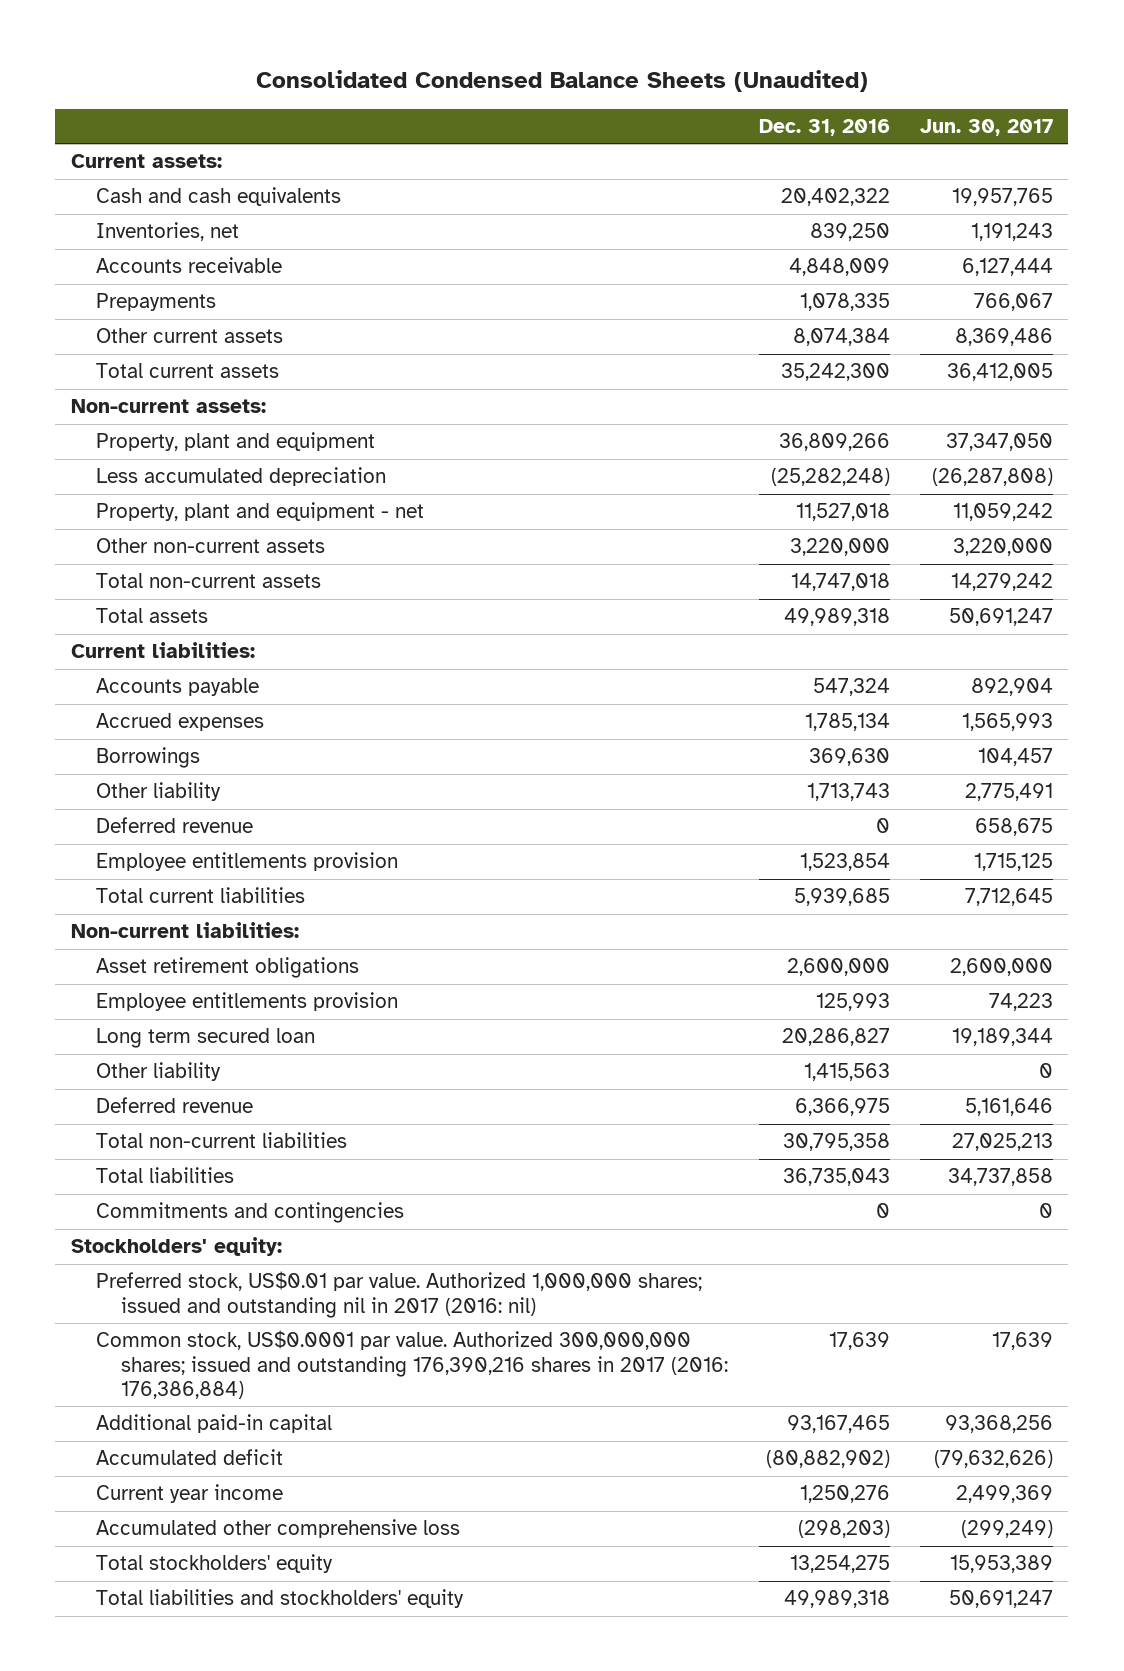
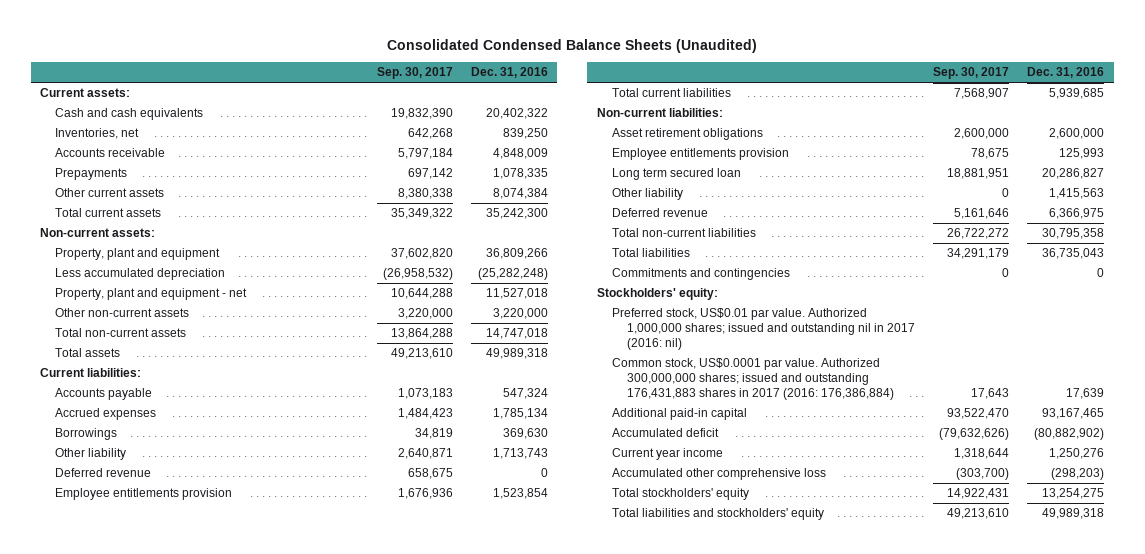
- | Dec. 31, 2016 | Jun. 30, 2017
+ | Sep. 30, 2017 | Dec. 31, 2016
- Common stock, US$0.0001 par value. Authorized 300,000,000 shares; issued and outstanding 176,390,216 shares in 2017 (2016: 176,386,884) | 17,639 | 17,639
+ Common stock, US$0.0001 par value. Authorized 300,000,000 shares; issued and outstanding 176,431,883 shares in 2017 (2016: 176,386,884) | 17,643 | 17,639

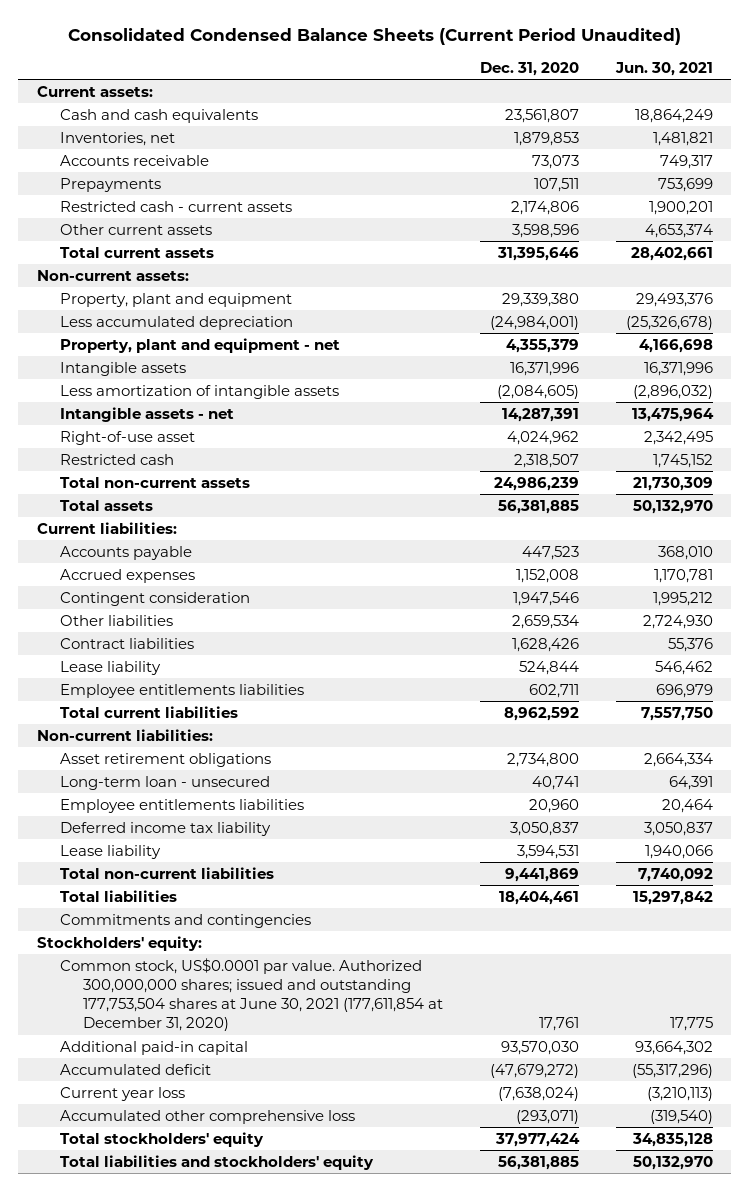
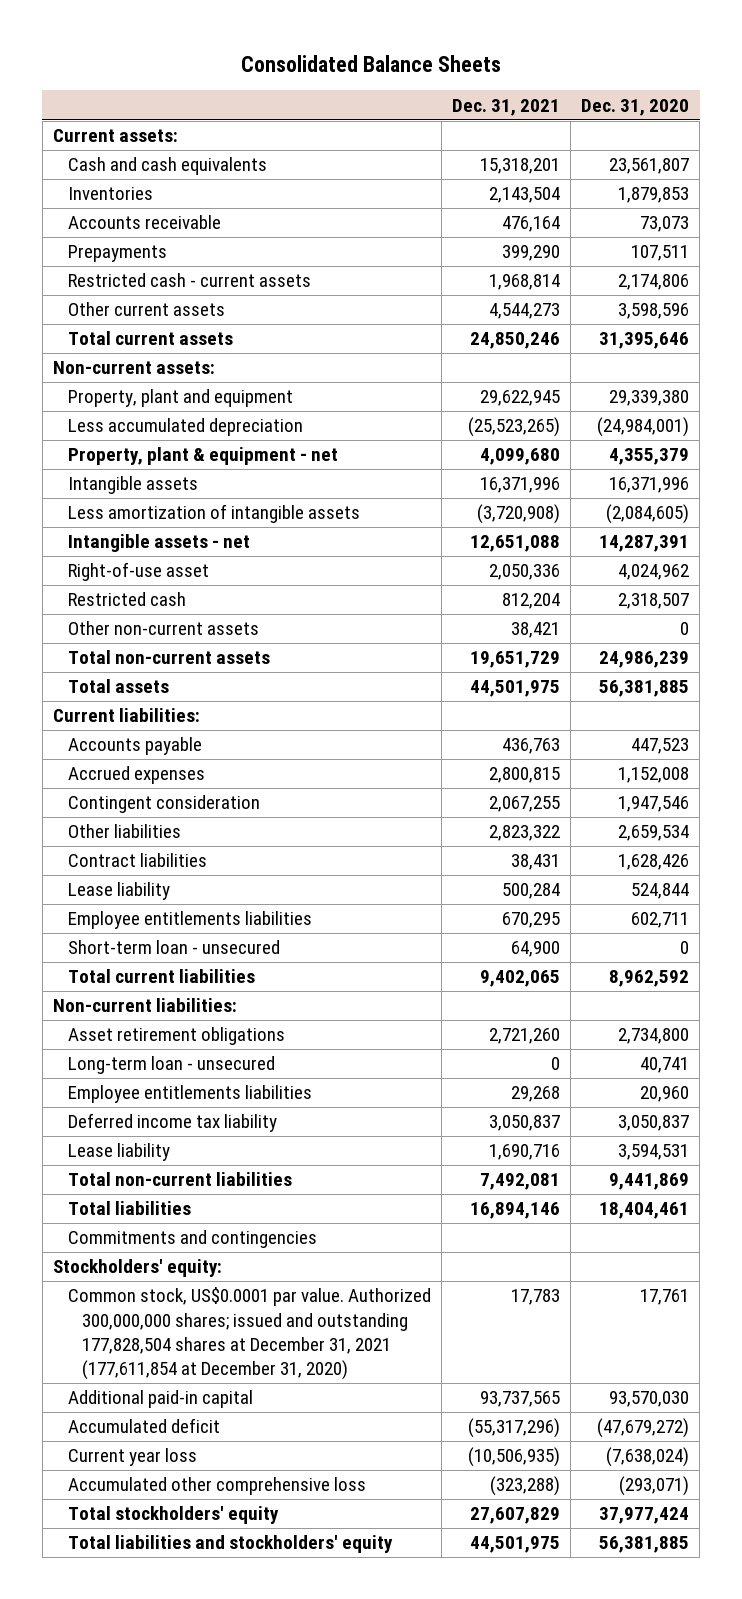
- Consolidated Condensed Balance Sheets (Current Period Unaudited)
+ Consolidated Balance Sheets
- | Dec. 31, 2020 | Jun. 30, 2021
+ | Dec. 31, 2021 | Dec. 31, 2020
- Inventories, net | 1,879,853 | 1,481,821
+ Inventories | 2,143,504 | 1,879,853
- Property, plant and equipment - net | 4,355,379 | 4,166,698
+ Property, plant & equipment - net | 4,099,680 | 4,355,379
+ Other non-current assets | 38,421 | 0
+ Short-term loan - unsecured | 64,900 | 0
- Common stock, US$0.0001 par value. Authorized 300,000,000 shares; issued and outstanding 177,753,504 shares at June 30, 2021 (177,611,854 at December 31, 2020) | 17,761 | 17,775
+ Common stock, US$0.0001 par value. Authorized 300,000,000 shares; issued and outstanding 177,828,504 shares at December 31, 2021 (177,611,854 at December 31, 2020) | 17,783 | 17,761

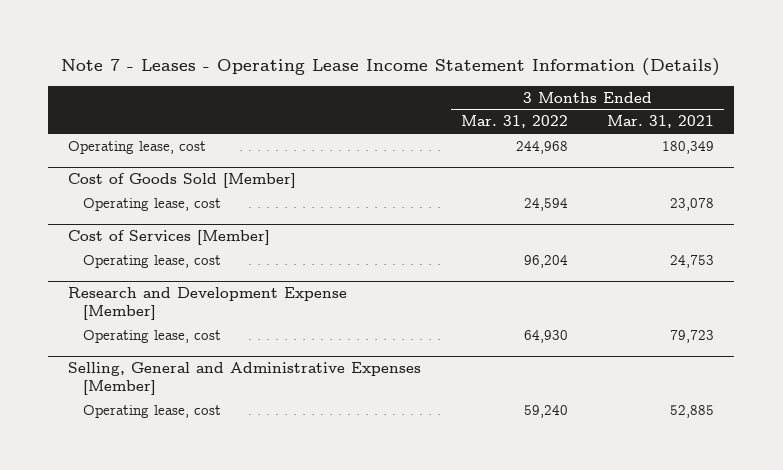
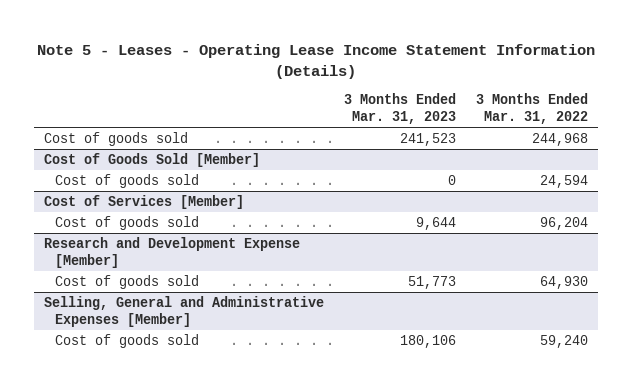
- Note 7 - Leases - Operating Lease Income Statement Information (Details)
+ Note 5 - Leases - Operating Lease Income Statement Information (Details)
- | 3 Months Ended Mar. 31, 2022 | 3 Months Ended Mar. 31, 2021
+ | 3 Months Ended Mar. 31, 2023 | 3 Months Ended Mar. 31, 2022
- Operating lease, cost | 244,968 | 180,349
+ Cost of goods sold | 241,523 | 244,968
@ Cost of Goods Sold [Member]
- Operating lease, cost | 24,594 | 23,078
+ Cost of goods sold | 0 | 24,594
@ Cost of Services [Member]
- Operating lease, cost | 96,204 | 24,753
+ Cost of goods sold | 9,644 | 96,204
@ Research and Development Expense [Member]
- Operating lease, cost | 64,930 | 79,723
+ Cost of goods sold | 51,773 | 64,930
@ Selling, General and Administrative Expenses [Member]
- Operating lease, cost | 59,240 | 52,885
+ Cost of goods sold | 180,106 | 59,240

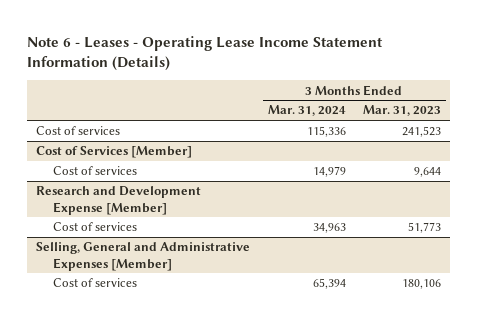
- Note 5 - Leases - Operating Lease Income Statement Information (Details)
+ Note 6 - Leases - Operating Lease Income Statement Information (Details)
- | 3 Months Ended Mar. 31, 2023 | 3 Months Ended Mar. 31, 2022
+ | 3 Months Ended Mar. 31, 2024 | 3 Months Ended Mar. 31, 2023
- Cost of goods sold | 241,523 | 244,968
- Cost of Goods Sold [Member]
- Cost of goods sold | 0 | 24,594
+ Cost of services | 115,336 | 241,523
@ Cost of Services [Member]
- Cost of goods sold | 9,644 | 96,204
+ Cost of services | 14,979 | 9,644
@ Research and Development Expense [Member]
- Cost of goods sold | 51,773 | 64,930
+ Cost of services | 34,963 | 51,773
@ Selling, General and Administrative Expenses [Member]
- Cost of goods sold | 180,106 | 59,240
+ Cost of services | 65,394 | 180,106

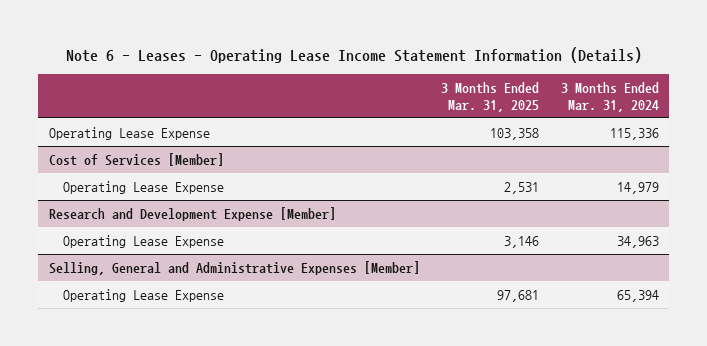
- | 3 Months Ended Mar. 31, 2024 | 3 Months Ended Mar. 31, 2023
+ | 3 Months Ended Mar. 31, 2025 | 3 Months Ended Mar. 31, 2024
- Cost of services | 115,336 | 241,523
+ Operating Lease Expense | 103,358 | 115,336
@ Cost of Services [Member]
- Cost of services | 14,979 | 9,644
+ Operating Lease Expense | 2,531 | 14,979
@ Research and Development Expense [Member]
- Cost of services | 34,963 | 51,773
+ Operating Lease Expense | 3,146 | 34,963
@ Selling, General and Administrative Expenses [Member]
- Cost of services | 65,394 | 180,106
+ Operating Lease Expense | 97,681 | 65,394

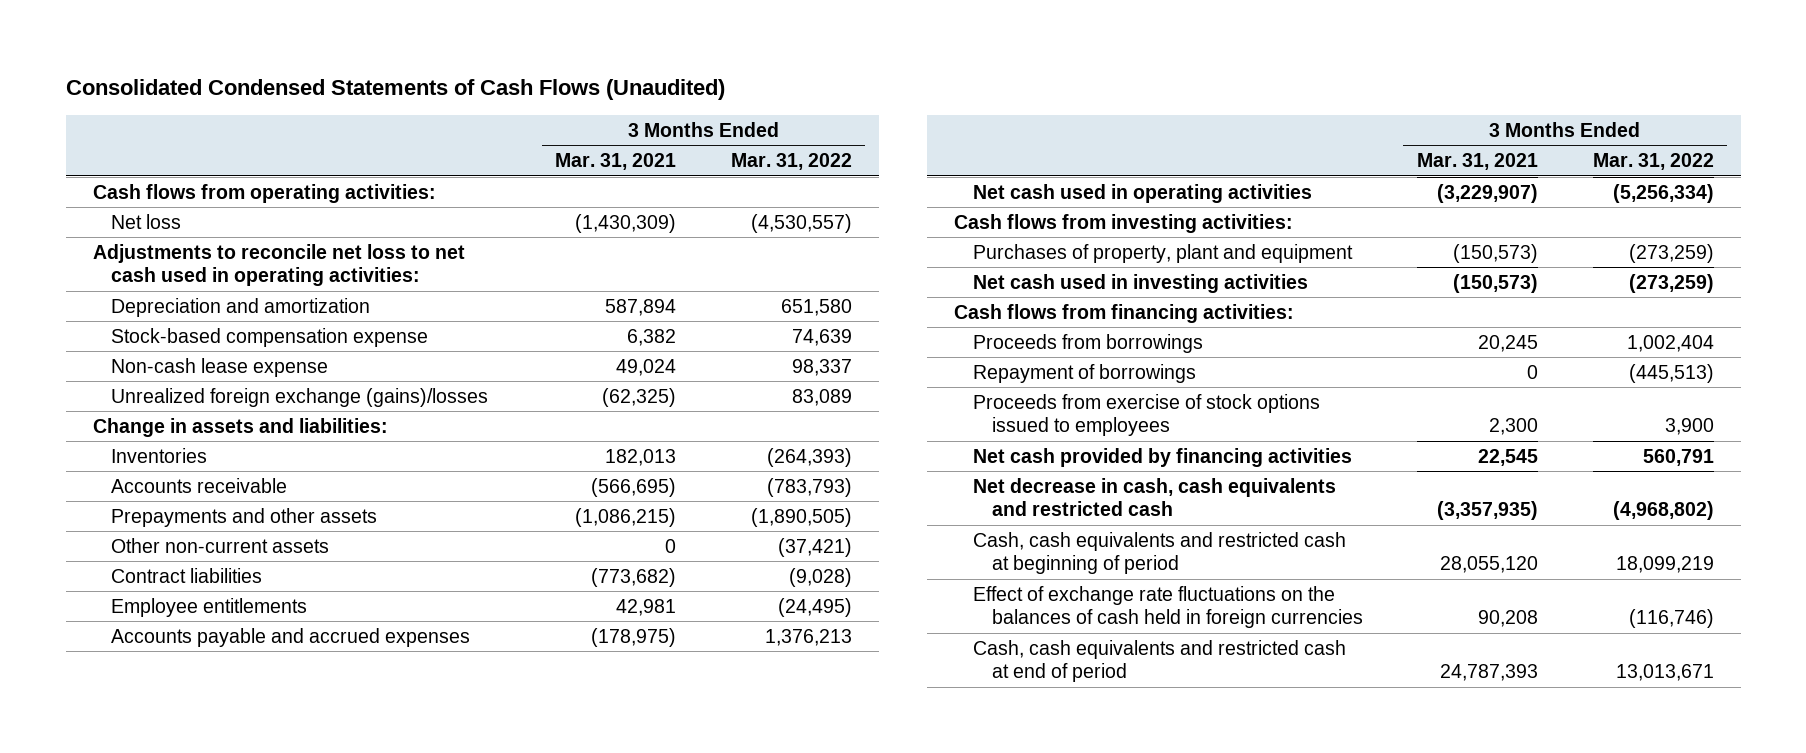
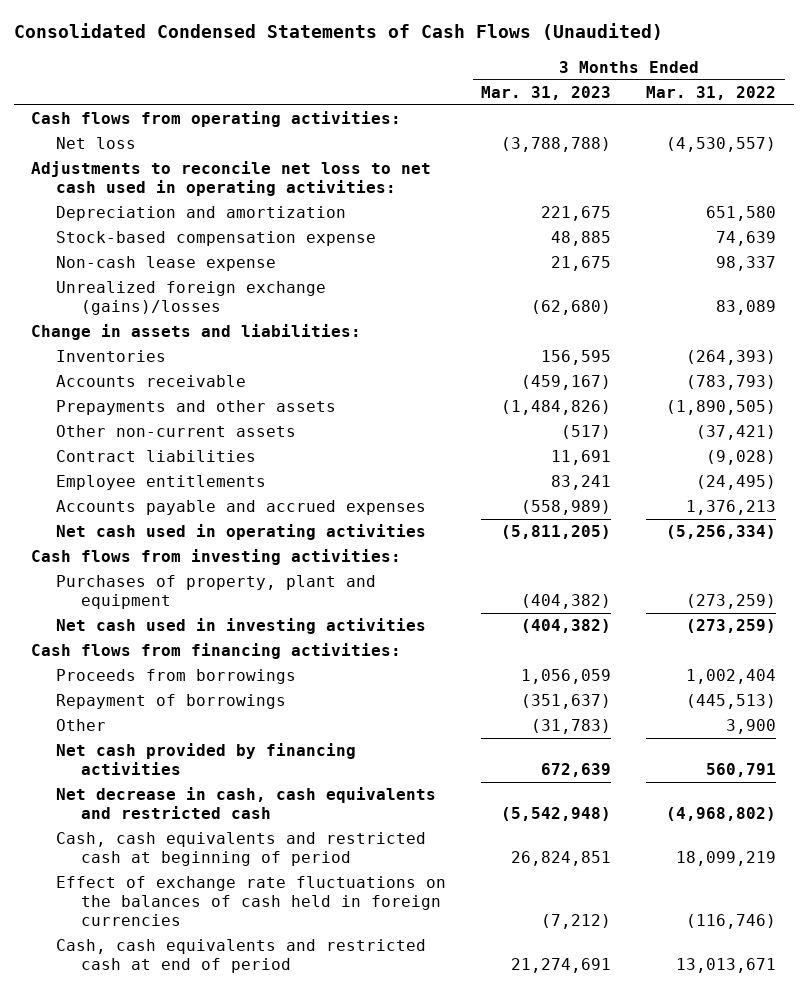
- | 3 Months Ended Mar. 31, 2021 | 3 Months Ended Mar. 31, 2022
+ | 3 Months Ended Mar. 31, 2023 | 3 Months Ended Mar. 31, 2022
- Proceeds from exercise of stock options issued to employees | 2,300 | 3,900
+ Other | (31,783) | 3,900

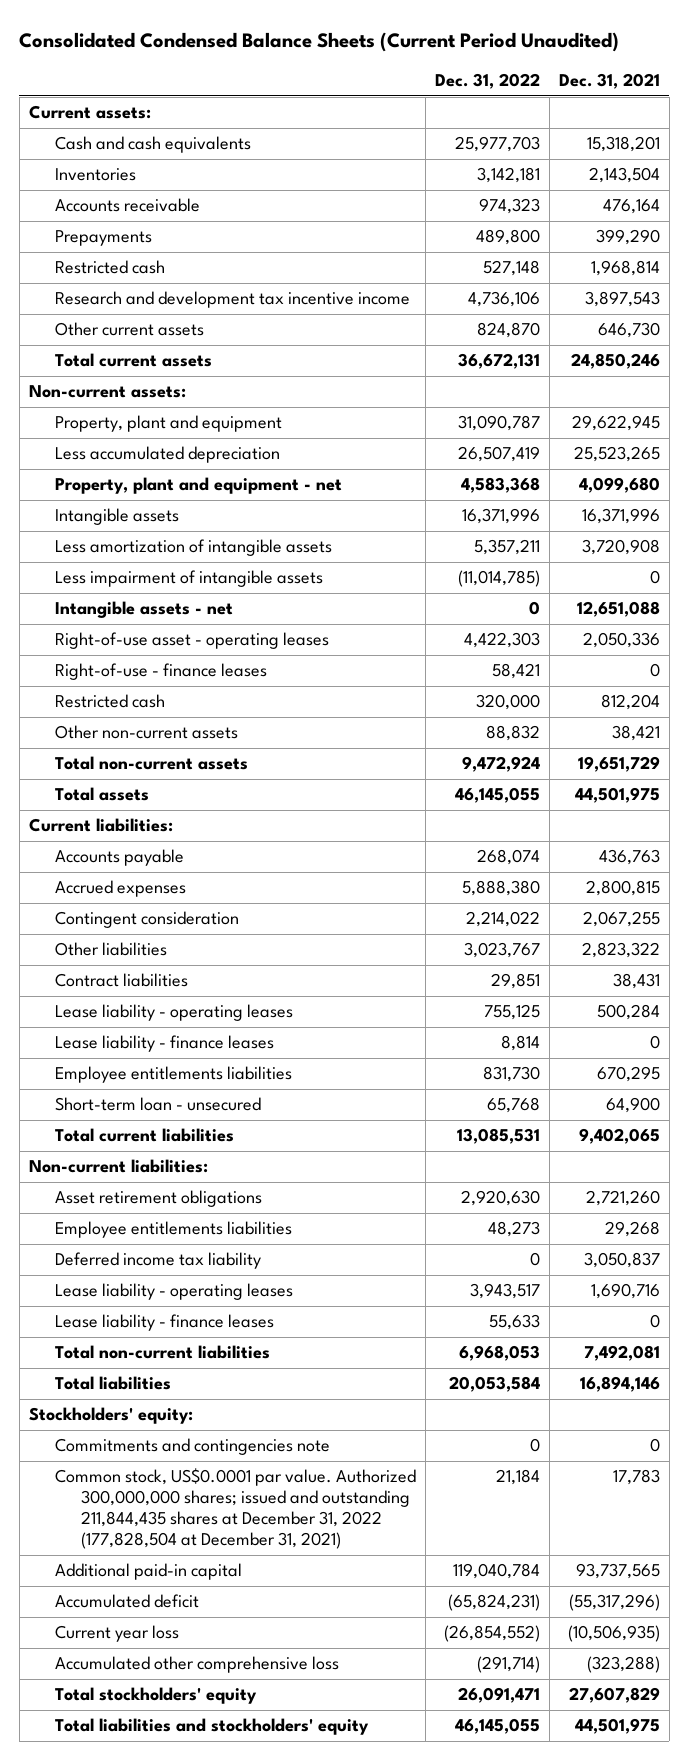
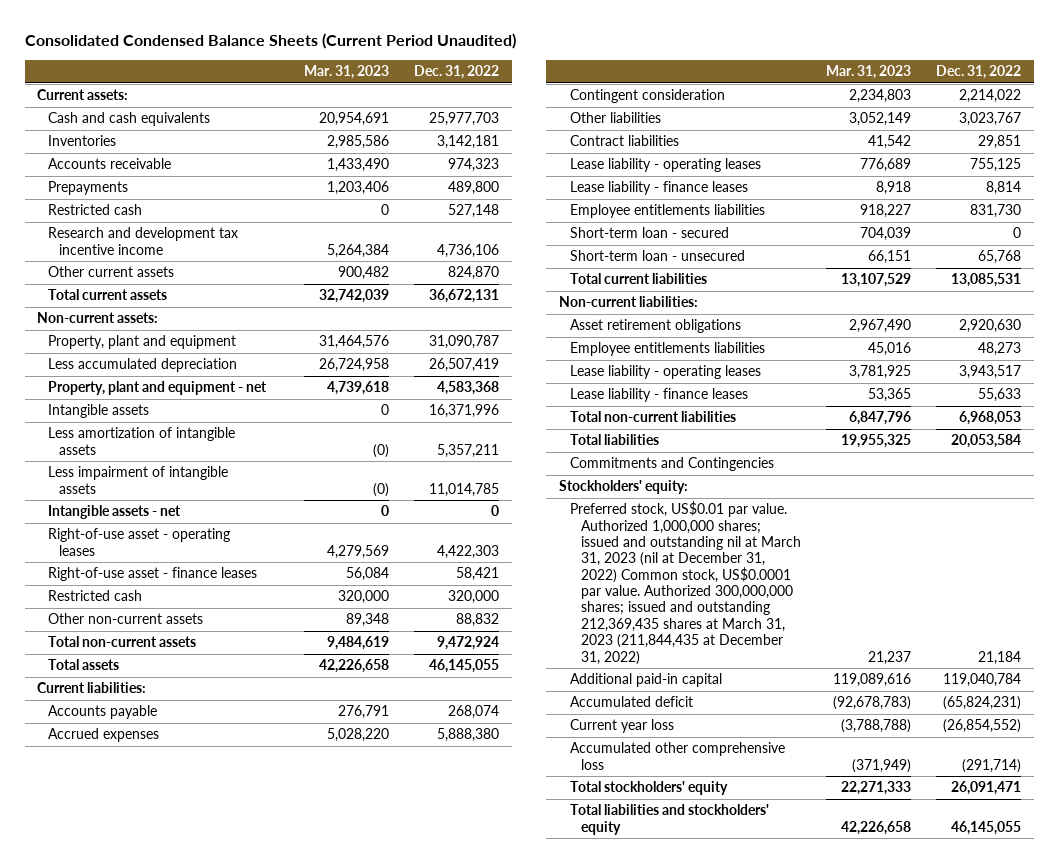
- | Dec. 31, 2022 | Dec. 31, 2021
+ | Mar. 31, 2023 | Dec. 31, 2022
- Less impairment of intangible assets | (11,014,785) | 0
+ Less impairment of intangible assets | (0) | 11,014,785
- Right-of-use - finance leases | 58,421 | 0
+ Right-of-use asset - finance leases | 56,084 | 58,421
+ Short-term loan - secured | 704,039 | 0
- Deferred income tax liability | 0 | 3,050,837
+ Commitments and Contingencies
- Commitments and contingencies note | 0 | 0
- Common stock, US$0.0001 par value. Authorized 300,000,000 shares; issued and outstanding 211,844,435 shares at December 31, 2022 (177,828,504 at December 31, 2021) | 21,184 | 17,783
+ Preferred stock, US$0.01 par value. Authorized 1,000,000 shares; issued and outstanding nil at March 31, 2023 (nil at December 31, 2022) Common stock, US$0.0001 par value. Authorized 300,000,000 shares; issued and outstanding 212,369,435 shares at March 31, 2023 (211,844,435 at December 31, 2022) | 21,237 | 21,184

